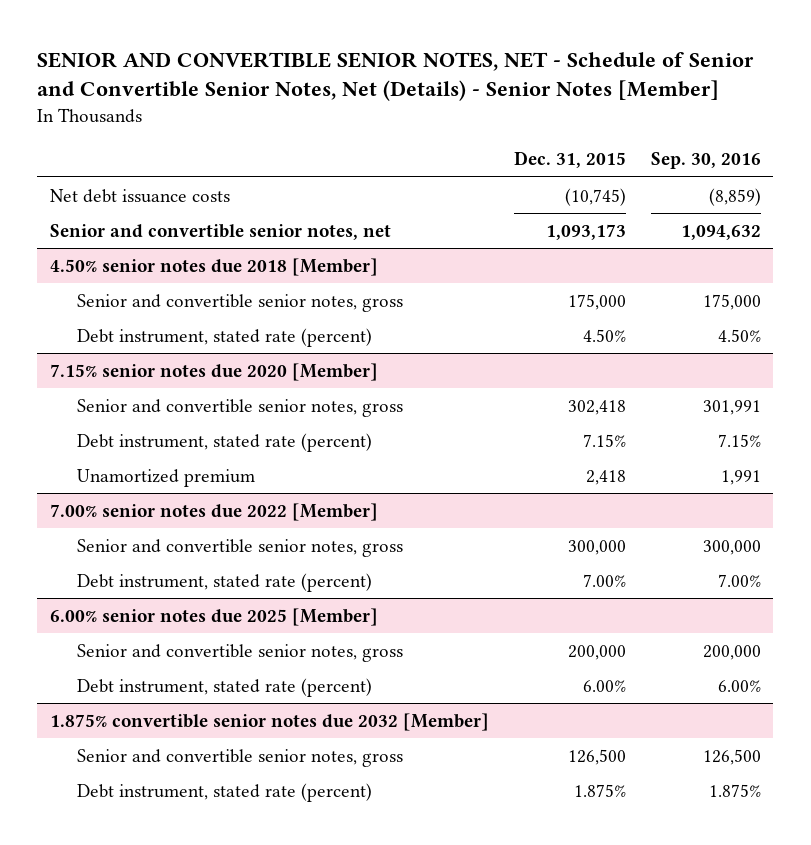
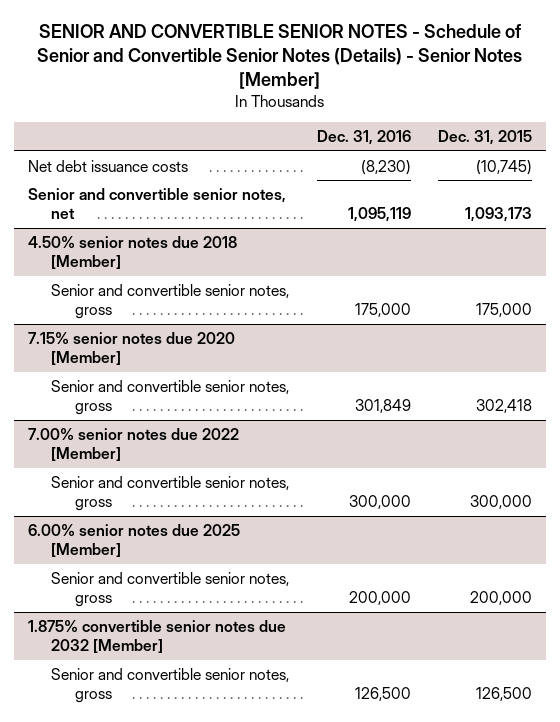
- SENIOR AND CONVERTIBLE SENIOR NOTES, NET - Schedule of Senior and Convertible Senior Notes, Net (Details) - Senior Notes [Member]
+ SENIOR AND CONVERTIBLE SENIOR NOTES - Schedule of Senior and Convertible Senior Notes (Details) - Senior Notes [Member]
- | Dec. 31, 2015 | Sep. 30, 2016
+ | Dec. 31, 2016 | Dec. 31, 2015
@ 4.50% senior notes due 2018 [Member]
- Debt instrument, stated rate (percent) | 4.50% | 4.50%
@ 7.15% senior notes due 2020 [Member]
- Debt instrument, stated rate (percent) | 7.15% | 7.15%
- Unamortized premium | 2,418 | 1,991
@ 7.00% senior notes due 2022 [Member]
- Debt instrument, stated rate (percent) | 7.00% | 7.00%
@ 6.00% senior notes due 2025 [Member]
- Debt instrument, stated rate (percent) | 6.00% | 6.00%
@ 1.875% convertible senior notes due 2032 [Member]
- Debt instrument, stated rate (percent) | 1.875% | 1.875%

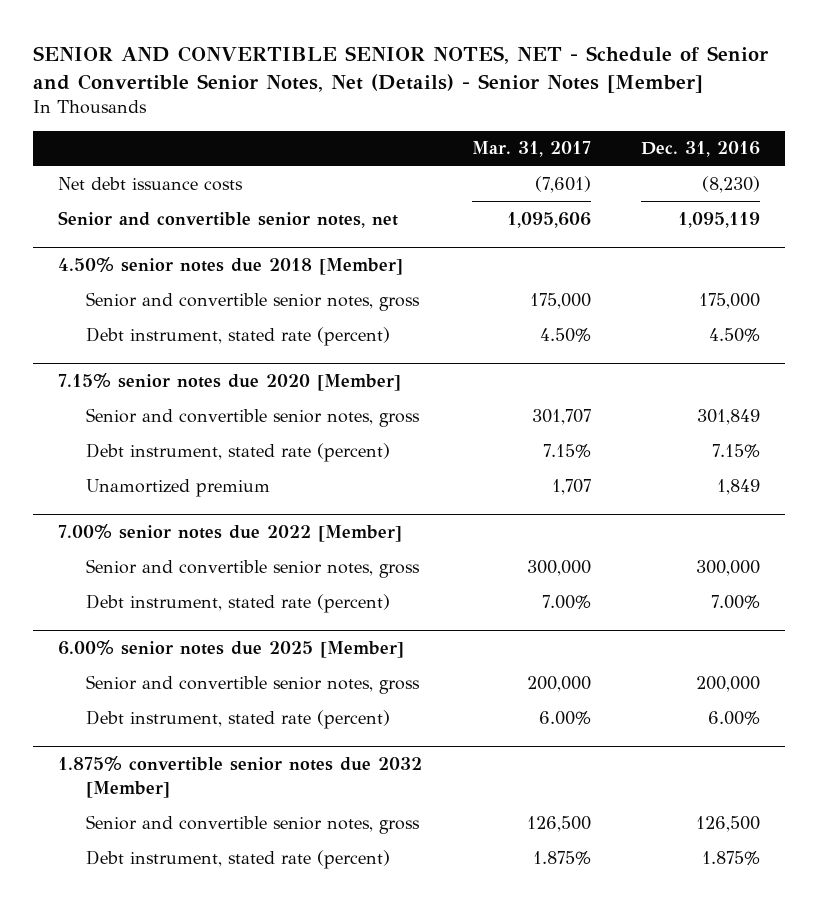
- SENIOR AND CONVERTIBLE SENIOR NOTES - Schedule of Senior and Convertible Senior Notes (Details) - Senior Notes [Member]
+ SENIOR AND CONVERTIBLE SENIOR NOTES, NET - Schedule of Senior and Convertible Senior Notes, Net (Details) - Senior Notes [Member]
- | Dec. 31, 2016 | Dec. 31, 2015
+ | Mar. 31, 2017 | Dec. 31, 2016
@ 4.50% senior notes due 2018 [Member]
+ Debt instrument, stated rate (percent) | 4.50% | 4.50%
@ 7.15% senior notes due 2020 [Member]
+ Debt instrument, stated rate (percent) | 7.15% | 7.15%
+ Unamortized premium | 1,707 | 1,849
@ 7.00% senior notes due 2022 [Member]
+ Debt instrument, stated rate (percent) | 7.00% | 7.00%
@ 6.00% senior notes due 2025 [Member]
+ Debt instrument, stated rate (percent) | 6.00% | 6.00%
@ 1.875% convertible senior notes due 2032 [Member]
+ Debt instrument, stated rate (percent) | 1.875% | 1.875%

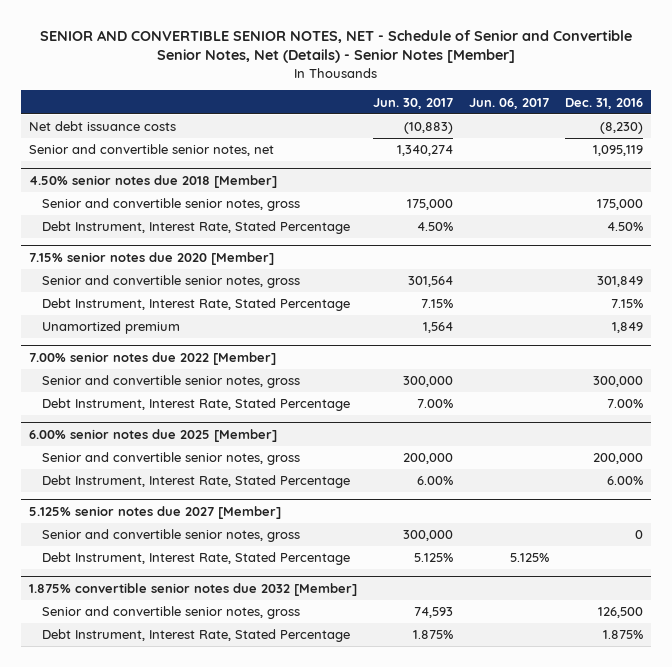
- | Mar. 31, 2017 | Dec. 31, 2016
+ | Jun. 30, 2017 | Jun. 06, 2017 | Dec. 31, 2016
@ 4.50% senior notes due 2018 [Member]
- Debt instrument, stated rate (percent) | 4.50% | 4.50%
+ Debt Instrument, Interest Rate, Stated Percentage | 4.50% | | 4.50%
@ 7.15% senior notes due 2020 [Member]
- Debt instrument, stated rate (percent) | 7.15% | 7.15%
+ Debt Instrument, Interest Rate, Stated Percentage | 7.15% | | 7.15%
@ 7.00% senior notes due 2022 [Member]
- Debt instrument, stated rate (percent) | 7.00% | 7.00%
+ Debt Instrument, Interest Rate, Stated Percentage | 7.00% | | 7.00%
@ 6.00% senior notes due 2025 [Member]
- Debt instrument, stated rate (percent) | 6.00% | 6.00%
+ Debt Instrument, Interest Rate, Stated Percentage | 6.00% | | 6.00%
+ 5.125% senior notes due 2027 [Member]
+ Senior and convertible senior notes, gross | 300,000 | | 0
+ Debt Instrument, Interest Rate, Stated Percentage | 5.125% | 5.125% |
@ 1.875% convertible senior notes due 2032 [Member]
- Debt instrument, stated rate (percent) | 1.875% | 1.875%
+ Debt Instrument, Interest Rate, Stated Percentage | 1.875% | | 1.875%

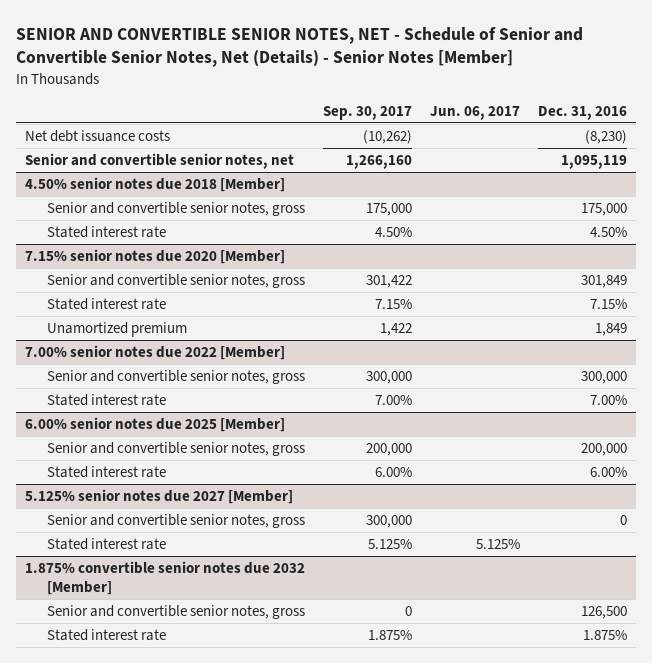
- | Jun. 30, 2017 | Jun. 06, 2017 | Dec. 31, 2016
+ | Sep. 30, 2017 | Jun. 06, 2017 | Dec. 31, 2016
@ 4.50% senior notes due 2018 [Member]
- Debt Instrument, Interest Rate, Stated Percentage | 4.50% | | 4.50%
+ Stated interest rate | 4.50% | | 4.50%
@ 7.15% senior notes due 2020 [Member]
- Debt Instrument, Interest Rate, Stated Percentage | 7.15% | | 7.15%
+ Stated interest rate | 7.15% | | 7.15%
@ 7.00% senior notes due 2022 [Member]
- Debt Instrument, Interest Rate, Stated Percentage | 7.00% | | 7.00%
+ Stated interest rate | 7.00% | | 7.00%
@ 6.00% senior notes due 2025 [Member]
- Debt Instrument, Interest Rate, Stated Percentage | 6.00% | | 6.00%
+ Stated interest rate | 6.00% | | 6.00%
@ 5.125% senior notes due 2027 [Member]
- Debt Instrument, Interest Rate, Stated Percentage | 5.125% | 5.125% |
+ Stated interest rate | 5.125% | 5.125% |
@ 1.875% convertible senior notes due 2032 [Member]
- Debt Instrument, Interest Rate, Stated Percentage | 1.875% | | 1.875%
+ Stated interest rate | 1.875% | | 1.875%

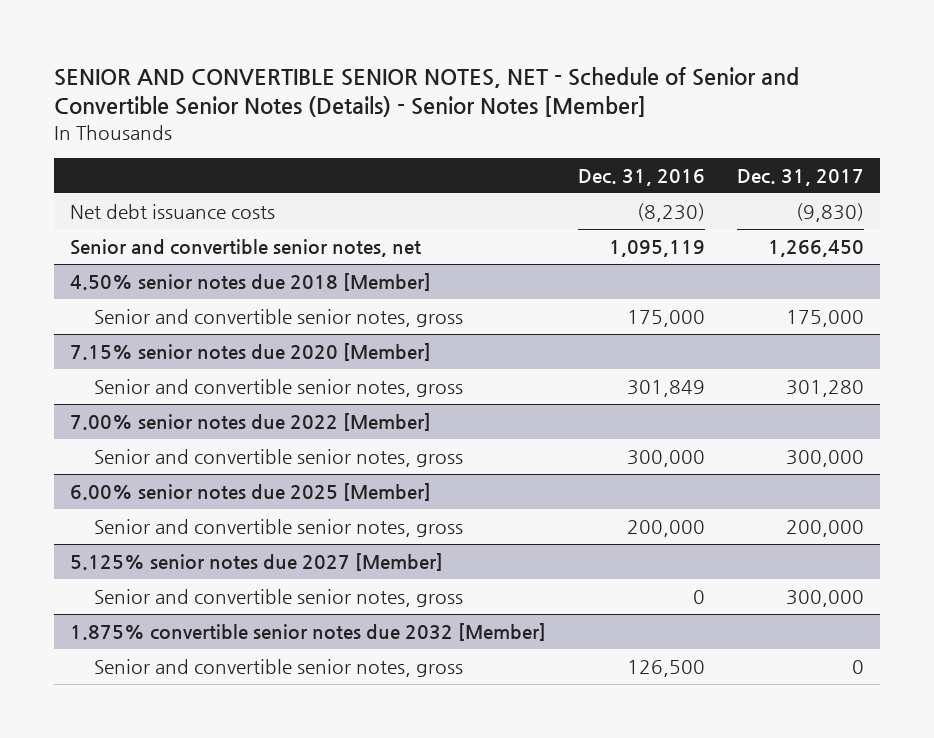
- SENIOR AND CONVERTIBLE SENIOR NOTES, NET - Schedule of Senior and Convertible Senior Notes, Net (Details) - Senior Notes [Member]
+ SENIOR AND CONVERTIBLE SENIOR NOTES, NET - Schedule of Senior and Convertible Senior Notes (Details) - Senior Notes [Member]
- | Sep. 30, 2017 | Jun. 06, 2017 | Dec. 31, 2016
+ | Dec. 31, 2016 | Dec. 31, 2017
@ 4.50% senior notes due 2018 [Member]
- Stated interest rate | 4.50% | | 4.50%
@ 7.15% senior notes due 2020 [Member]
- Stated interest rate | 7.15% | | 7.15%
- Unamortized premium | 1,422 | | 1,849
@ 7.00% senior notes due 2022 [Member]
- Stated interest rate | 7.00% | | 7.00%
@ 6.00% senior notes due 2025 [Member]
- Stated interest rate | 6.00% | | 6.00%
@ 5.125% senior notes due 2027 [Member]
- Stated interest rate | 5.125% | 5.125% |
@ 1.875% convertible senior notes due 2032 [Member]
- Stated interest rate | 1.875% | | 1.875%

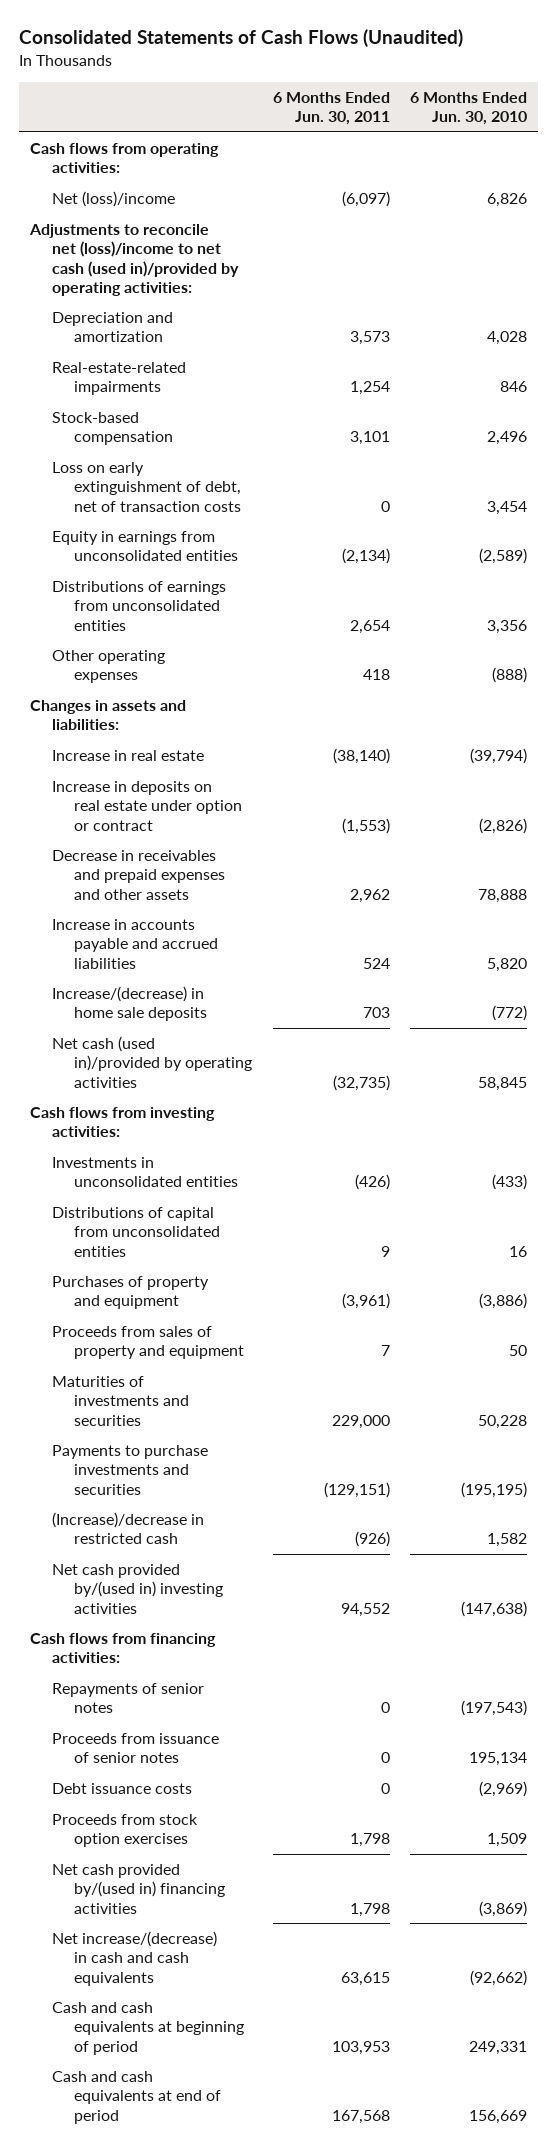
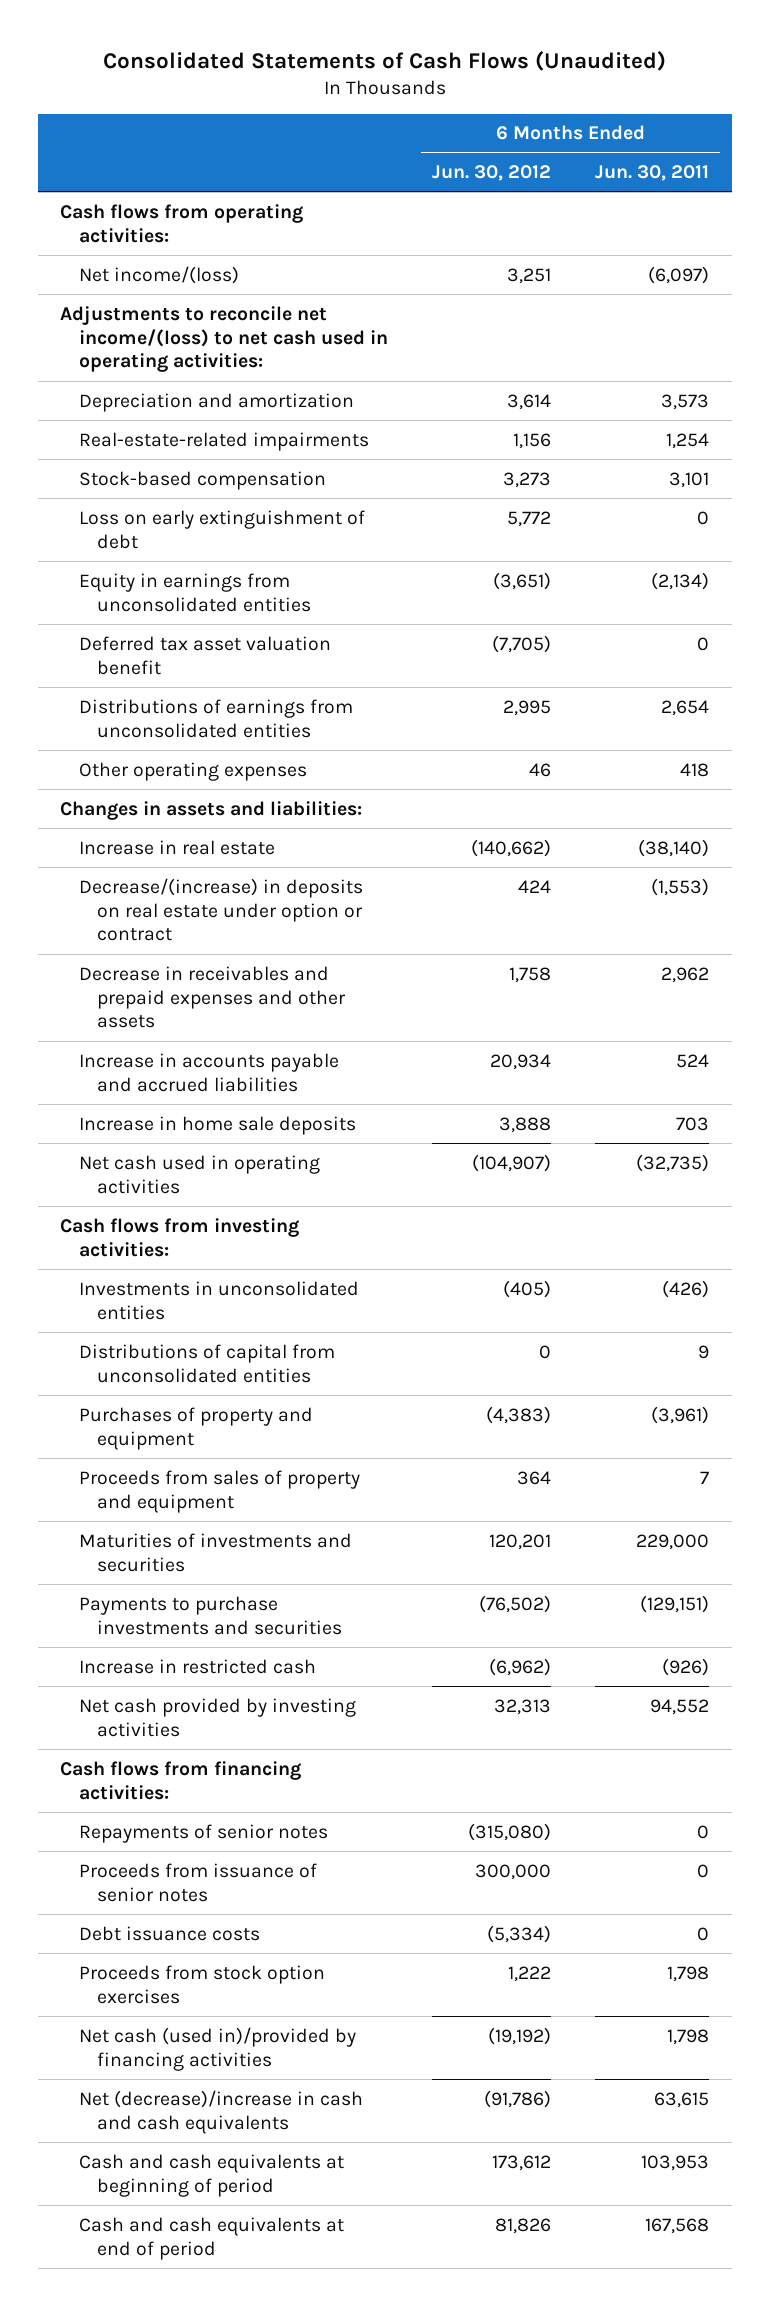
- | 6 Months Ended Jun. 30, 2011 | 6 Months Ended Jun. 30, 2010
+ | 6 Months Ended Jun. 30, 2012 | 6 Months Ended Jun. 30, 2011
- Net (loss)/income | (6,097) | 6,826
- Adjustments to reconcile net (loss)/income to net cash (used in)/provided by operating activities:
+ Net income/(loss) | 3,251 | (6,097)
+ Adjustments to reconcile net income/(loss) to net cash used in operating activities:
- Loss on early extinguishment of debt, net of transaction costs | 0 | 3,454
+ Loss on early extinguishment of debt | 5,772 | 0
+ Deferred tax asset valuation benefit | (7,705) | 0
- Increase in deposits on real estate under option or contract | (1,553) | (2,826)
+ Decrease/(increase) in deposits on real estate under option or contract | 424 | (1,553)
- Increase/(decrease) in home sale deposits | 703 | (772)
- Net cash (used in)/provided by operating activities | (32,735) | 58,845
+ Increase in home sale deposits | 3,888 | 703
+ Net cash used in operating activities | (104,907) | (32,735)
- (Increase)/decrease in restricted cash | (926) | 1,582
- Net cash provided by/(used in) investing activities | 94,552 | (147,638)
+ Increase in restricted cash | (6,962) | (926)
+ Net cash provided by investing activities | 32,313 | 94,552
- Net cash provided by/(used in) financing activities | 1,798 | (3,869)
- Net increase/(decrease) in cash and cash equivalents | 63,615 | (92,662)
+ Net cash (used in)/provided by financing activities | (19,192) | 1,798
+ Net (decrease)/increase in cash and cash equivalents | (91,786) | 63,615

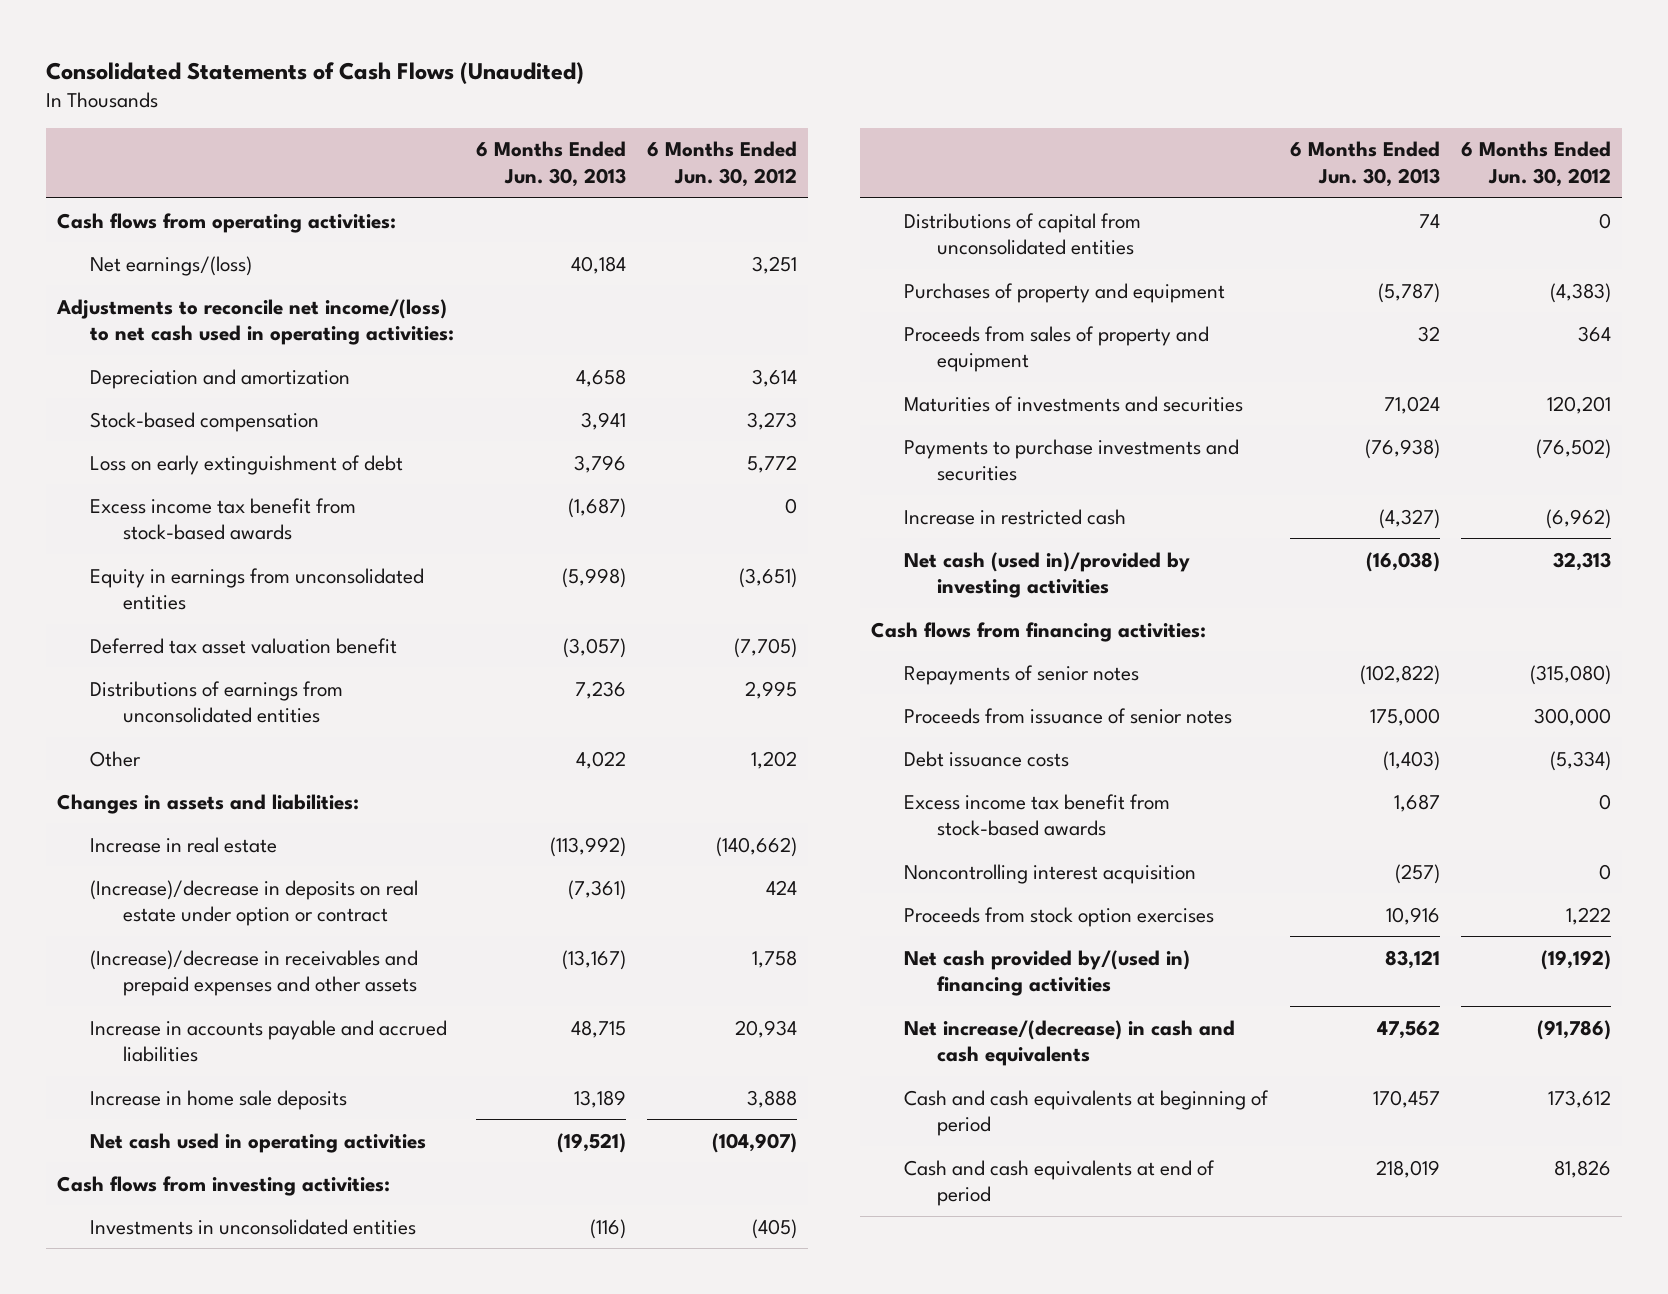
- | 6 Months Ended Jun. 30, 2012 | 6 Months Ended Jun. 30, 2011
+ | 6 Months Ended Jun. 30, 2013 | 6 Months Ended Jun. 30, 2012
- Net income/(loss) | 3,251 | (6,097)
+ Net earnings/(loss) | 40,184 | 3,251
- Real-estate-related impairments | 1,156 | 1,254
+ Excess income tax benefit from stock-based awards | (1,687) | 0
- Other operating expenses | 46 | 418
+ Other | 4,022 | 1,202
- Decrease/(increase) in deposits on real estate under option or contract | 424 | (1,553)
- Decrease in receivables and prepaid expenses and other assets | 1,758 | 2,962
+ (Increase)/decrease in deposits on real estate under option or contract | (7,361) | 424
+ (Increase)/decrease in receivables and prepaid expenses and other assets | (13,167) | 1,758
- Net cash provided by investing activities | 32,313 | 94,552
+ Net cash (used in)/provided by investing activities | (16,038) | 32,313
+ Excess income tax benefit from stock-based awards | 1,687 | 0
+ Noncontrolling interest acquisition | (257) | 0
- Net cash (used in)/provided by financing activities | (19,192) | 1,798
- Net (decrease)/increase in cash and cash equivalents | (91,786) | 63,615
+ Net cash provided by/(used in) financing activities | 83,121 | (19,192)
+ Net increase/(decrease) in cash and cash equivalents | 47,562 | (91,786)

